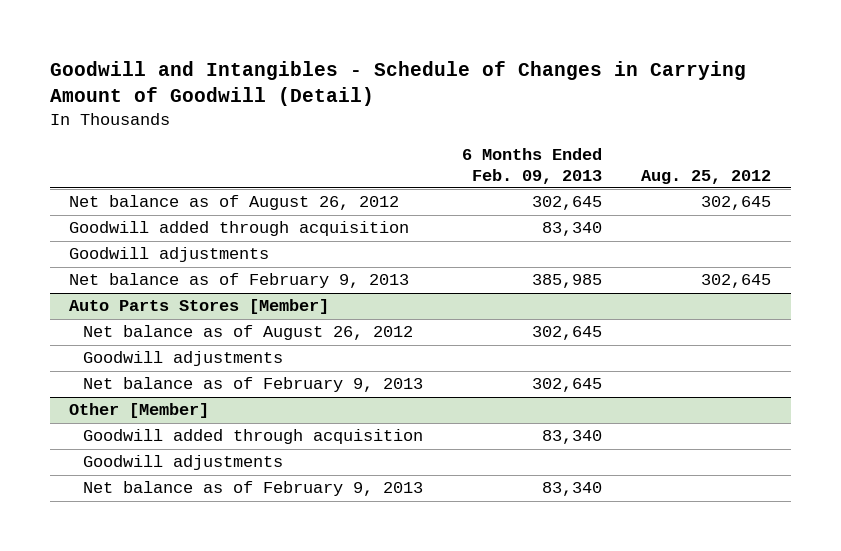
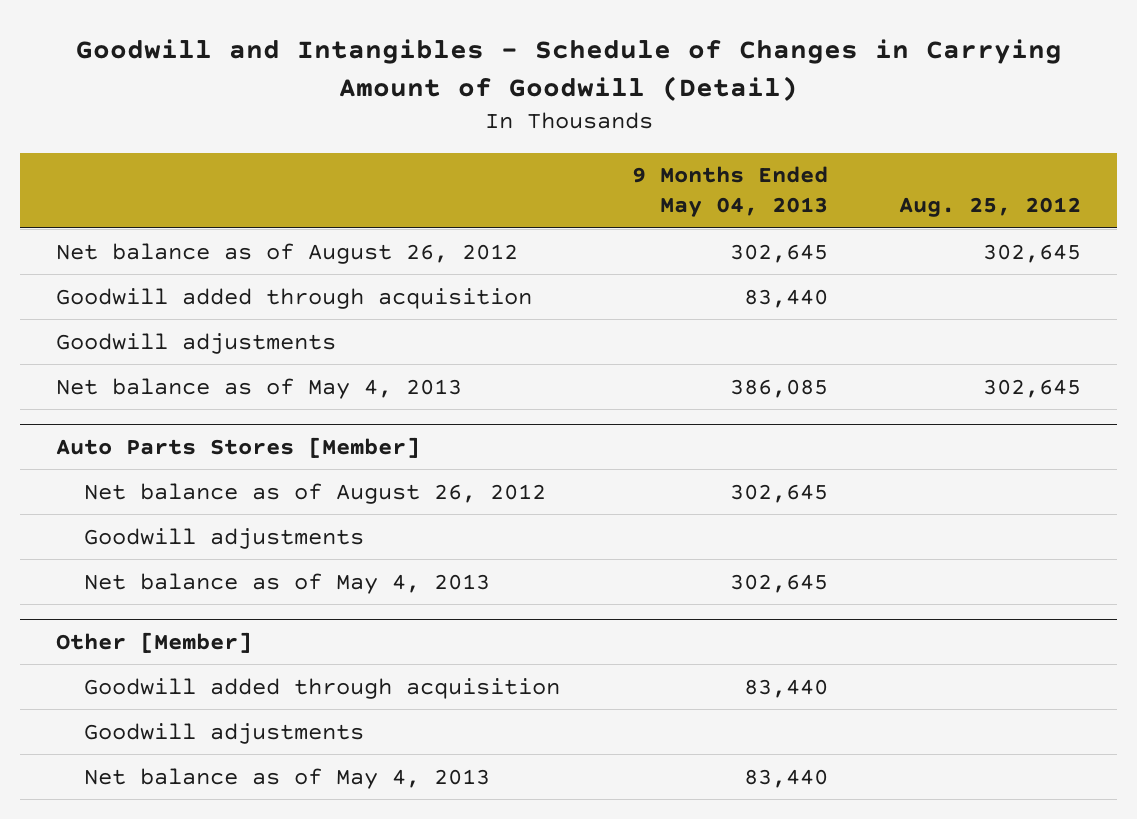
- | 6 Months Ended Feb. 09, 2013 | Aug. 25, 2012
+ | 9 Months Ended May 04, 2013 | Aug. 25, 2012
- Net balance as of February 9, 2013 | 385,985 | 302,645
+ Net balance as of May 4, 2013 | 386,085 | 302,645
@ Auto Parts Stores [Member]
- Net balance as of February 9, 2013 | 302,645 |
+ Net balance as of May 4, 2013 | 302,645 |
@ Other [Member]
- Net balance as of February 9, 2013 | 83,340 |
+ Net balance as of May 4, 2013 | 83,440 |

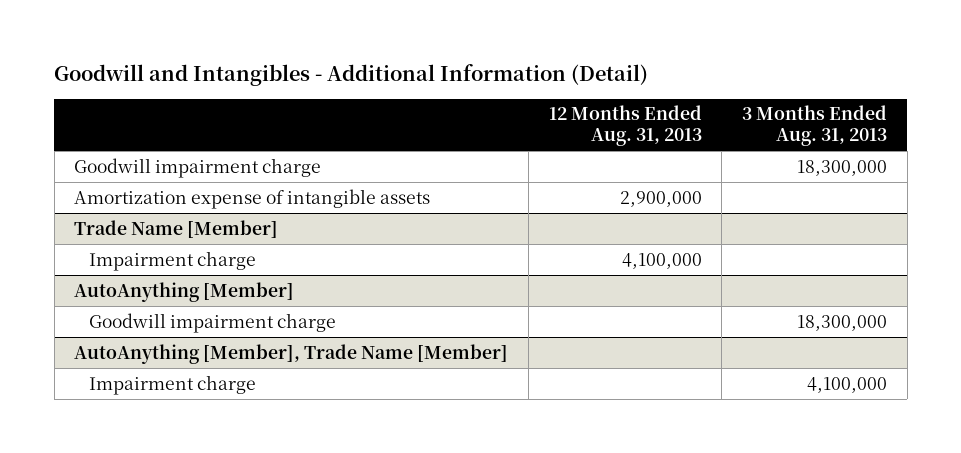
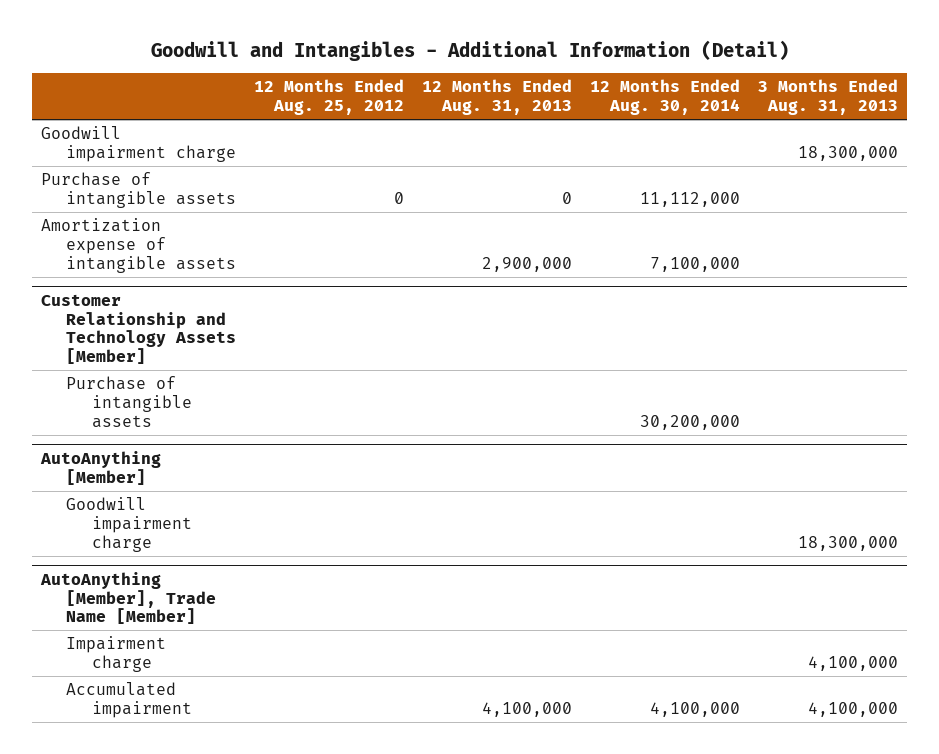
- | 12 Months Ended Aug. 31, 2013 | 3 Months Ended Aug. 31, 2013
+ | 12 Months Ended Aug. 25, 2012 | 12 Months Ended Aug. 31, 2013 | 12 Months Ended Aug. 30, 2014 | 3 Months Ended Aug. 31, 2013
+ Purchase of intangible assets | 0 | 0 | 11,112,000 |
- Trade Name [Member]
- Impairment charge | 4,100,000 |
+ Customer Relationship and Technology Assets [Member]
+ Purchase of intangible assets | | | 30,200,000 |
@ AutoAnything [Member], Trade Name [Member]
+ Accumulated impairment | | 4,100,000 | 4,100,000 | 4,100,000

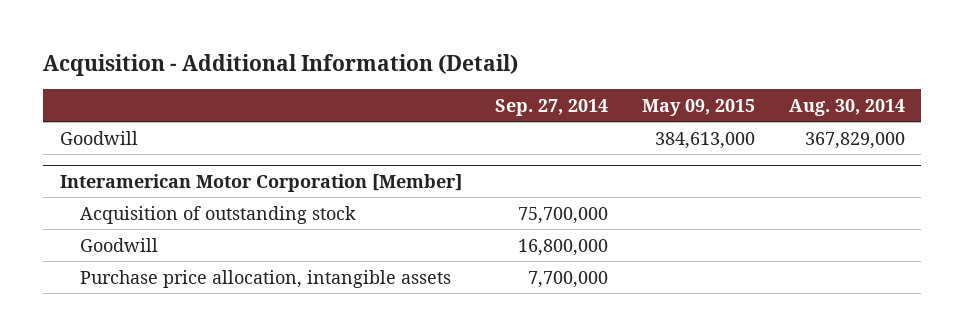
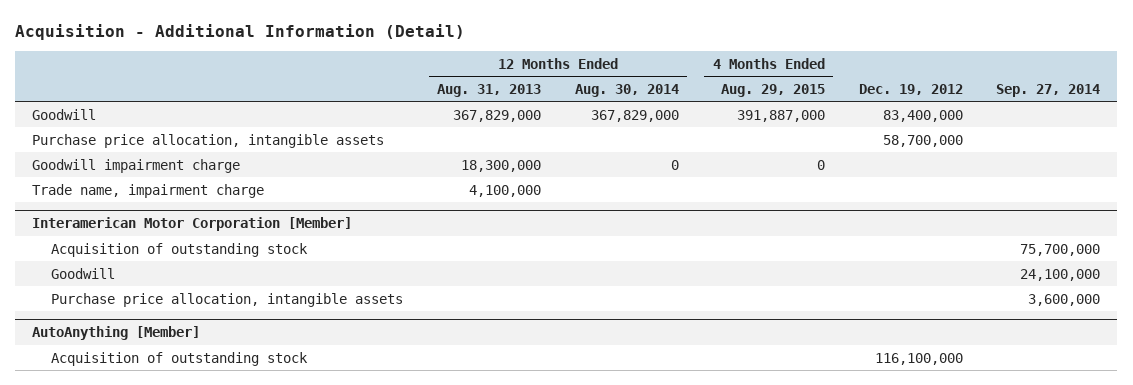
- | Sep. 27, 2014 | May 09, 2015 | Aug. 30, 2014
+ | 12 Months Ended Aug. 31, 2013 | 12 Months Ended Aug. 30, 2014 | 4 Months Ended Aug. 29, 2015 | Dec. 19, 2012 | Sep. 27, 2014
+ Purchase price allocation, intangible assets | | | | 58,700,000 |
+ Goodwill impairment charge | 18,300,000 | 0 | 0 | |
+ Trade name, impairment charge | 4,100,000 | | | |
@ Interamerican Motor Corporation [Member]
- Goodwill | 16,800,000 | |
- Purchase price allocation, intangible assets | 7,700,000 | |
+ Goodwill | | | | | 24,100,000
+ Purchase price allocation, intangible assets | | | | | 3,600,000
+ AutoAnything [Member]
+ Acquisition of outstanding stock | | | | 116,100,000 |

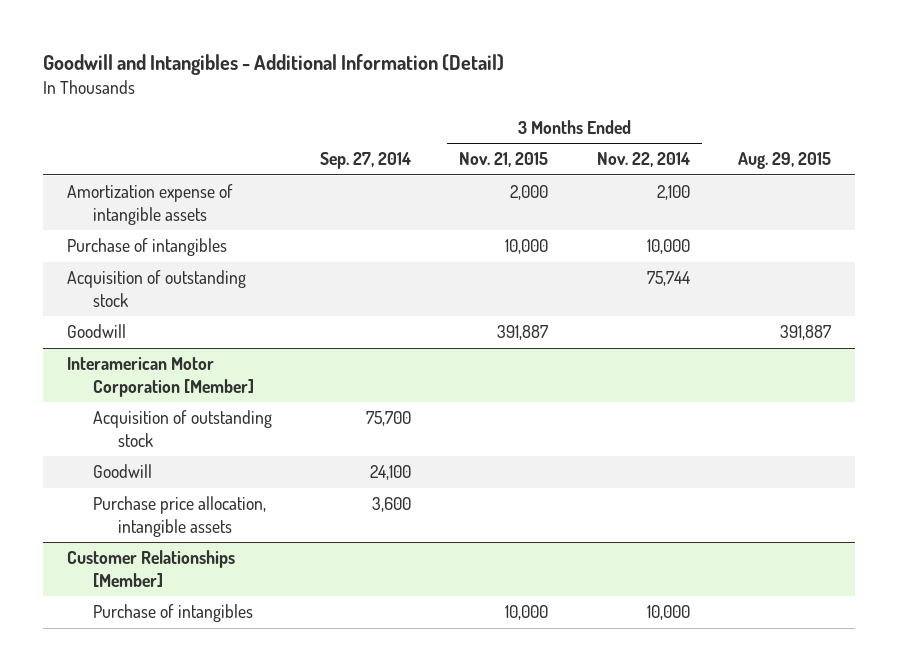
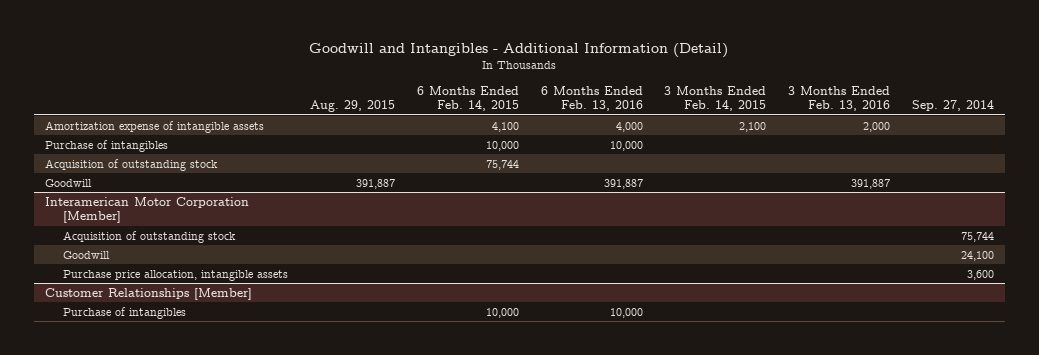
- | Sep. 27, 2014 | 3 Months Ended Nov. 21, 2015 | 3 Months Ended Nov. 22, 2014 | Aug. 29, 2015
+ | Aug. 29, 2015 | 6 Months Ended Feb. 14, 2015 | 6 Months Ended Feb. 13, 2016 | 3 Months Ended Feb. 14, 2015 | 3 Months Ended Feb. 13, 2016 | Sep. 27, 2014
@ Interamerican Motor Corporation [Member]
- Acquisition of outstanding stock | 75,700 | | |
+ Acquisition of outstanding stock | | | | | | 75,744

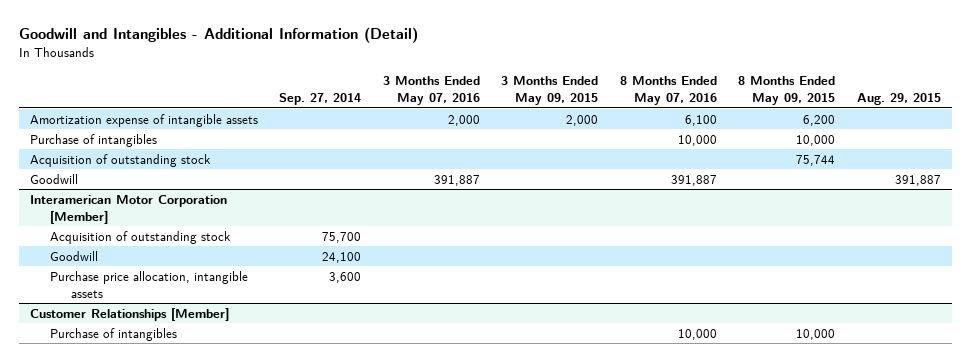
- | Aug. 29, 2015 | 6 Months Ended Feb. 14, 2015 | 6 Months Ended Feb. 13, 2016 | 3 Months Ended Feb. 14, 2015 | 3 Months Ended Feb. 13, 2016 | Sep. 27, 2014
+ | Sep. 27, 2014 | 3 Months Ended May 07, 2016 | 3 Months Ended May 09, 2015 | 8 Months Ended May 07, 2016 | 8 Months Ended May 09, 2015 | Aug. 29, 2015
@ Interamerican Motor Corporation [Member]
- Acquisition of outstanding stock | | | | | | 75,744
+ Acquisition of outstanding stock | 75,700 | | | | |

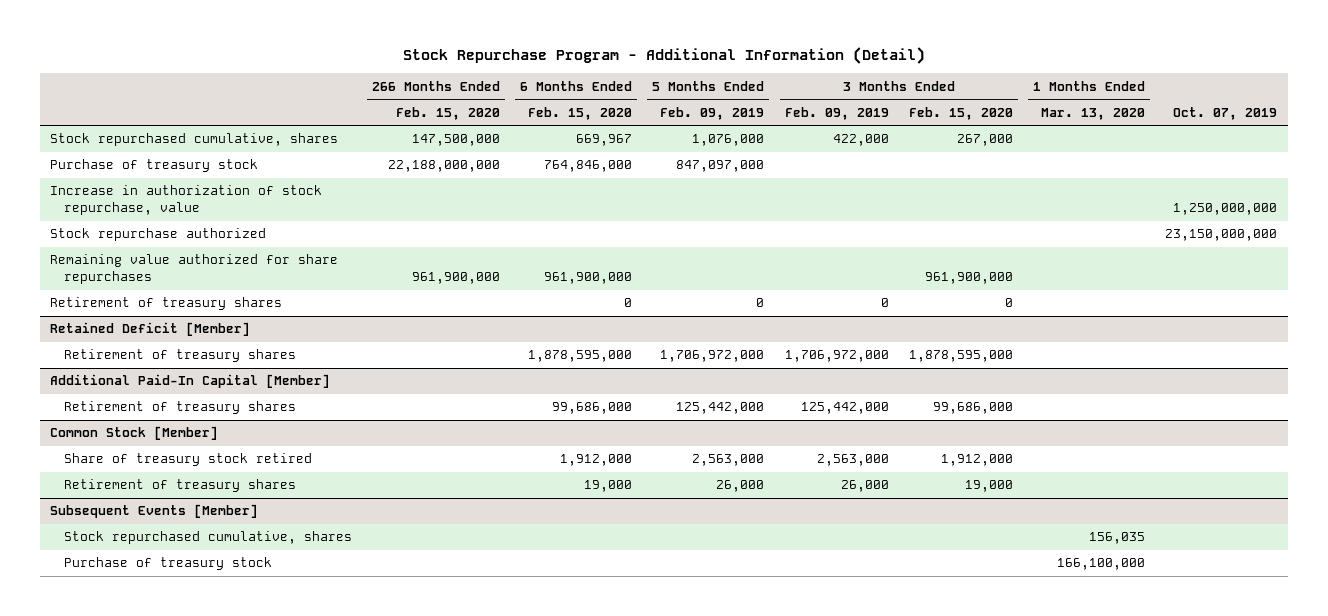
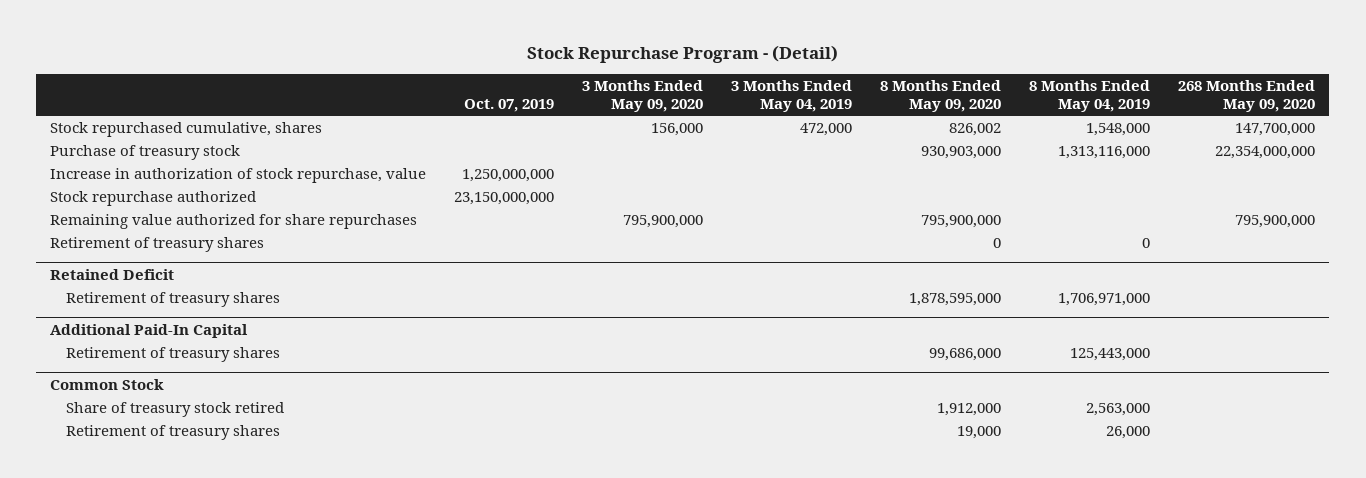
- Stock Repurchase Program - Additional Information (Detail)
+ Stock Repurchase Program - (Detail)
- | 266 Months Ended Feb. 15, 2020 | 6 Months Ended Feb. 15, 2020 | 5 Months Ended Feb. 09, 2019 | 3 Months Ended Feb. 09, 2019 | 3 Months Ended Feb. 15, 2020 | 1 Months Ended Mar. 13, 2020 | Oct. 07, 2019
+ | Oct. 07, 2019 | 3 Months Ended May 09, 2020 | 3 Months Ended May 04, 2019 | 8 Months Ended May 09, 2020 | 8 Months Ended May 04, 2019 | 268 Months Ended May 09, 2020
- Retained Deficit [Member]
+ Retained Deficit
- Additional Paid-In Capital [Member]
+ Additional Paid-In Capital
- Common Stock [Member]
+ Common Stock
- Subsequent Events [Member]
- Stock repurchased cumulative, shares | | | | | | 156,035 |
- Purchase of treasury stock | | | | | | 166,100,000 |

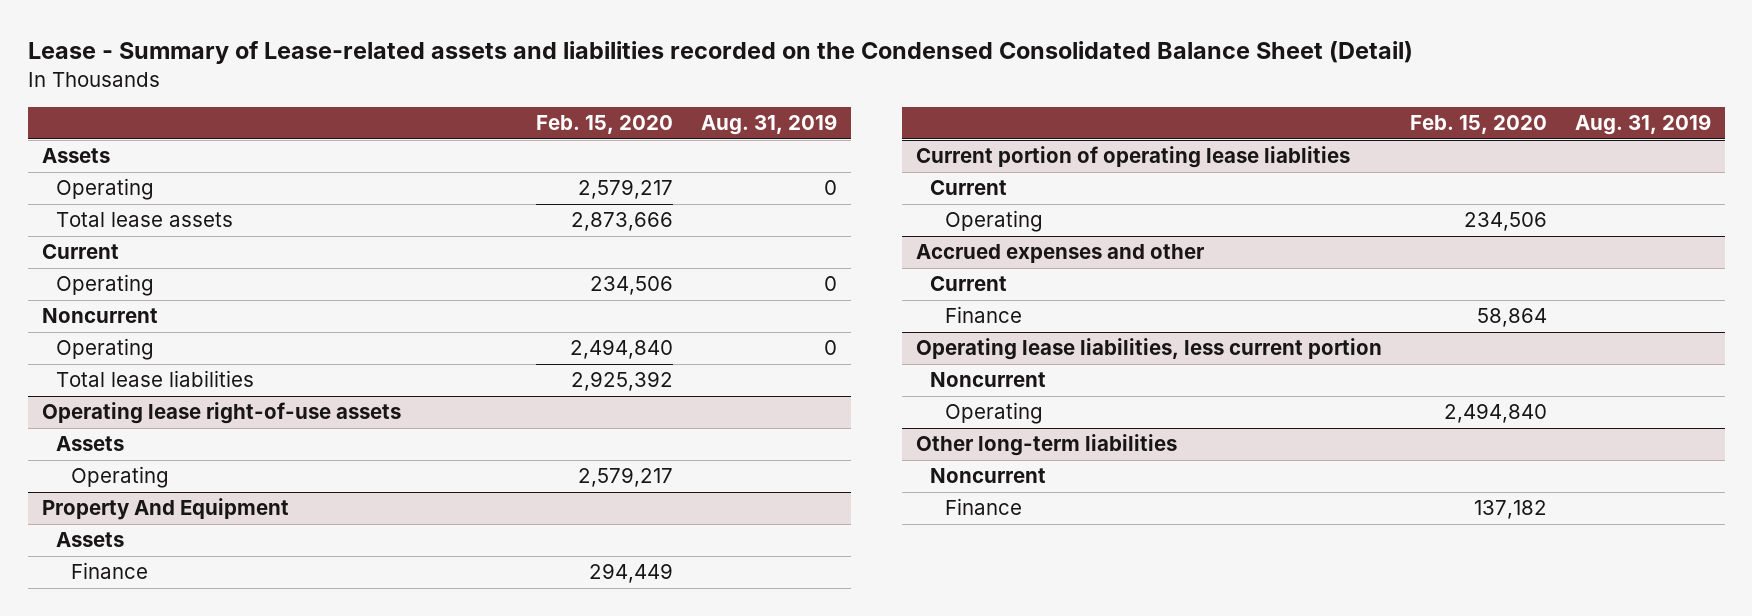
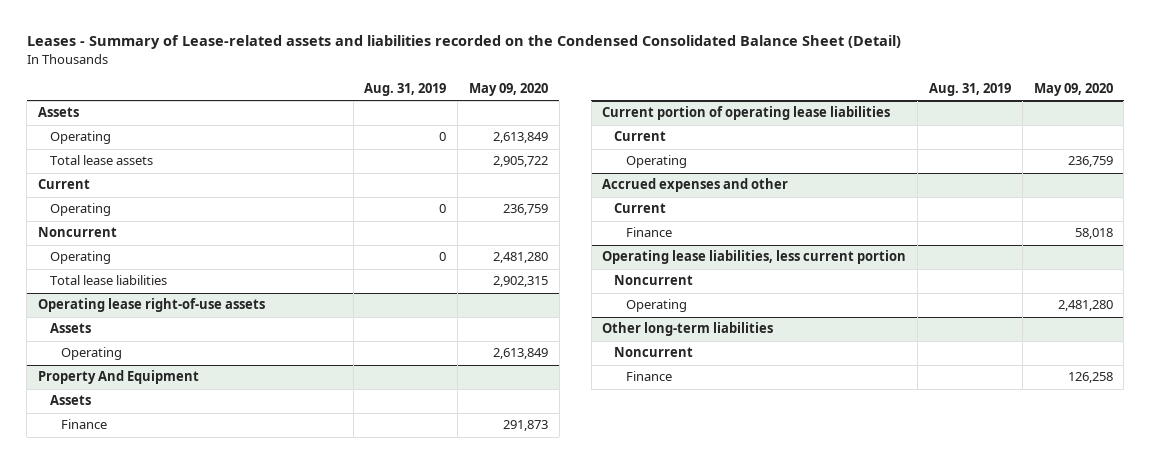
- Lease - Summary of Lease-related assets and liabilities recorded on the Condensed Consolidated Balance Sheet (Detail)
+ Leases - Summary of Lease-related assets and liabilities recorded on the Condensed Consolidated Balance Sheet (Detail)
- | Feb. 15, 2020 | Aug. 31, 2019
+ | Aug. 31, 2019 | May 09, 2020
- Current portion of operating lease liablities
+ Current portion of operating lease liabilities

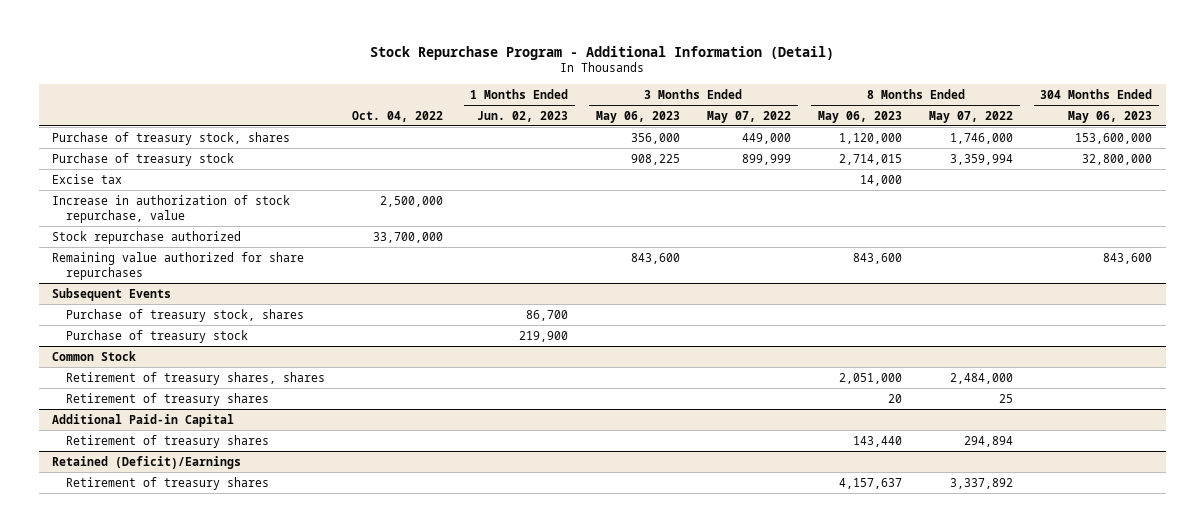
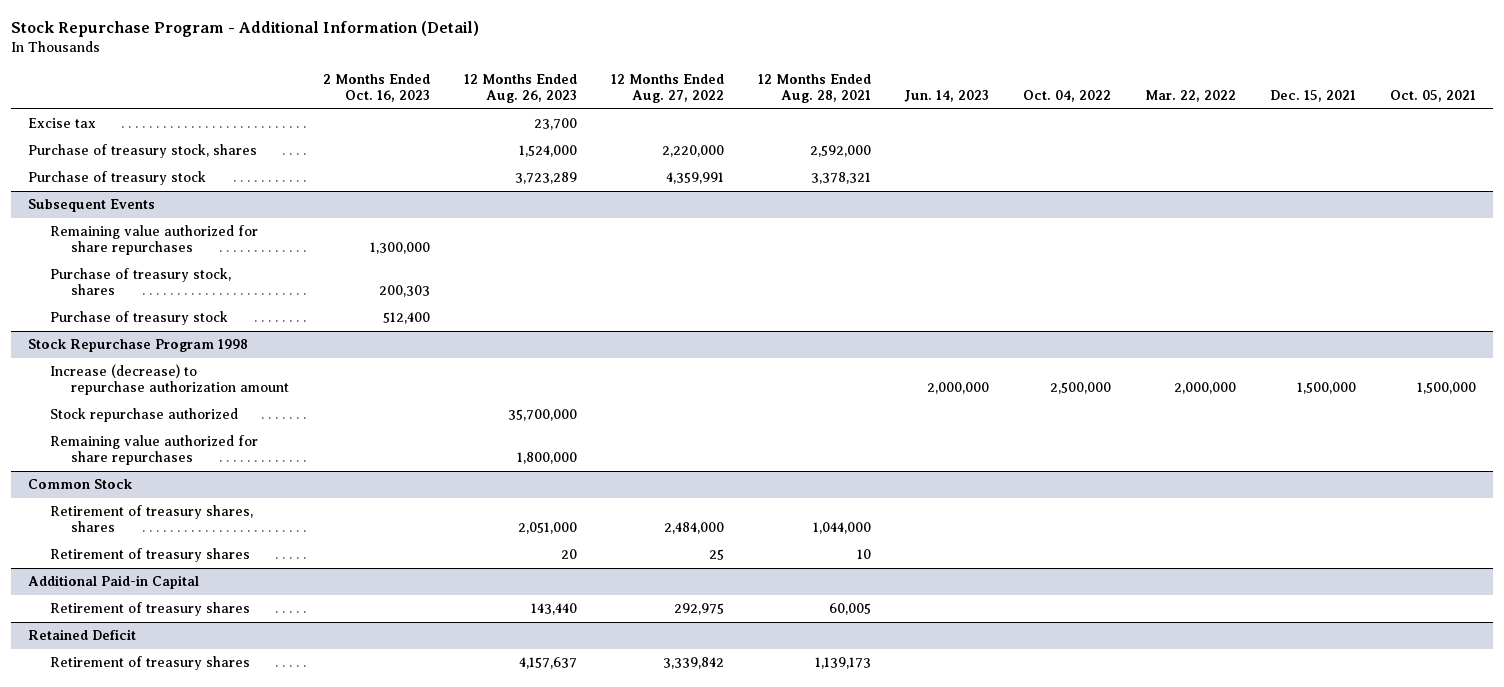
- | Oct. 04, 2022 | 1 Months Ended Jun. 02, 2023 | 3 Months Ended May 06, 2023 | 3 Months Ended May 07, 2022 | 8 Months Ended May 06, 2023 | 8 Months Ended May 07, 2022 | 304 Months Ended May 06, 2023
+ | 2 Months Ended Oct. 16, 2023 | 12 Months Ended Aug. 26, 2023 | 12 Months Ended Aug. 27, 2022 | 12 Months Ended Aug. 28, 2021 | Jun. 14, 2023 | Oct. 04, 2022 | Mar. 22, 2022 | Dec. 15, 2021 | Oct. 05, 2021
moved up: Excise tax | | 23,700 | | | | | | |
- Increase in authorization of stock repurchase, value | 2,500,000 | | | | | |
- Stock repurchase authorized | 33,700,000 | | | | | |
- Remaining value authorized for share repurchases | | | 843,600 | | 843,600 | | 843,600
@ Subsequent Events
+ Remaining value authorized for share repurchases | 1,300,000 | | | | | | | |
+ Stock Repurchase Program 1998
+ Increase (decrease) to repurchase authorization amount | | | | | 2,000,000 | 2,500,000 | 2,000,000 | 1,500,000 | 1,500,000
+ Stock repurchase authorized | | 35,700,000 | | | | | | |
+ Remaining value authorized for share repurchases | | 1,800,000 | | | | | | |
- Retained (Deficit)/Earnings
+ Retained Deficit

